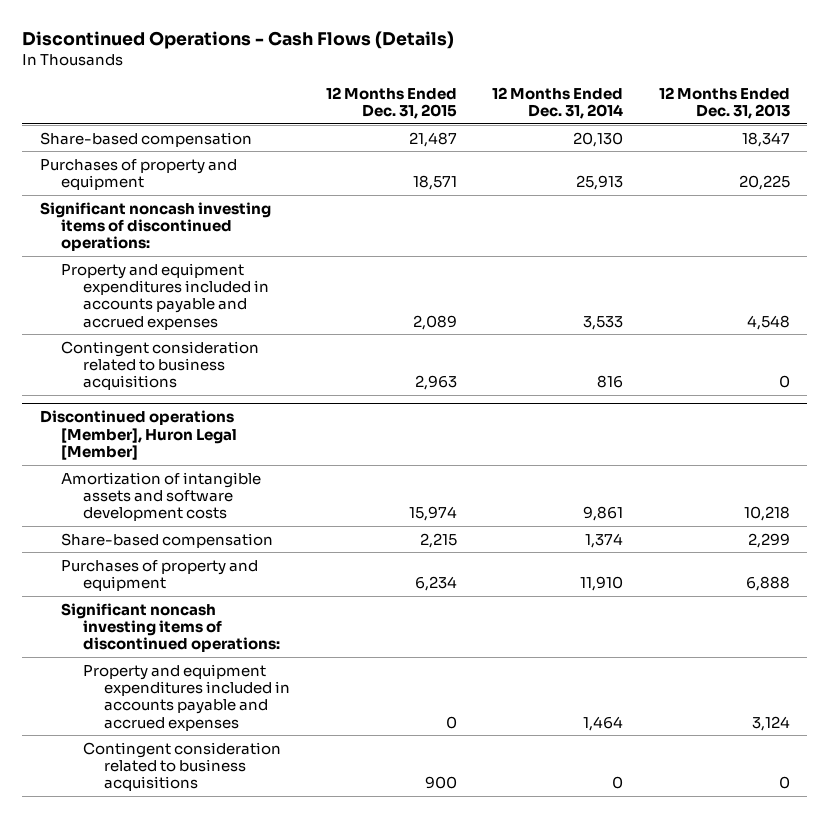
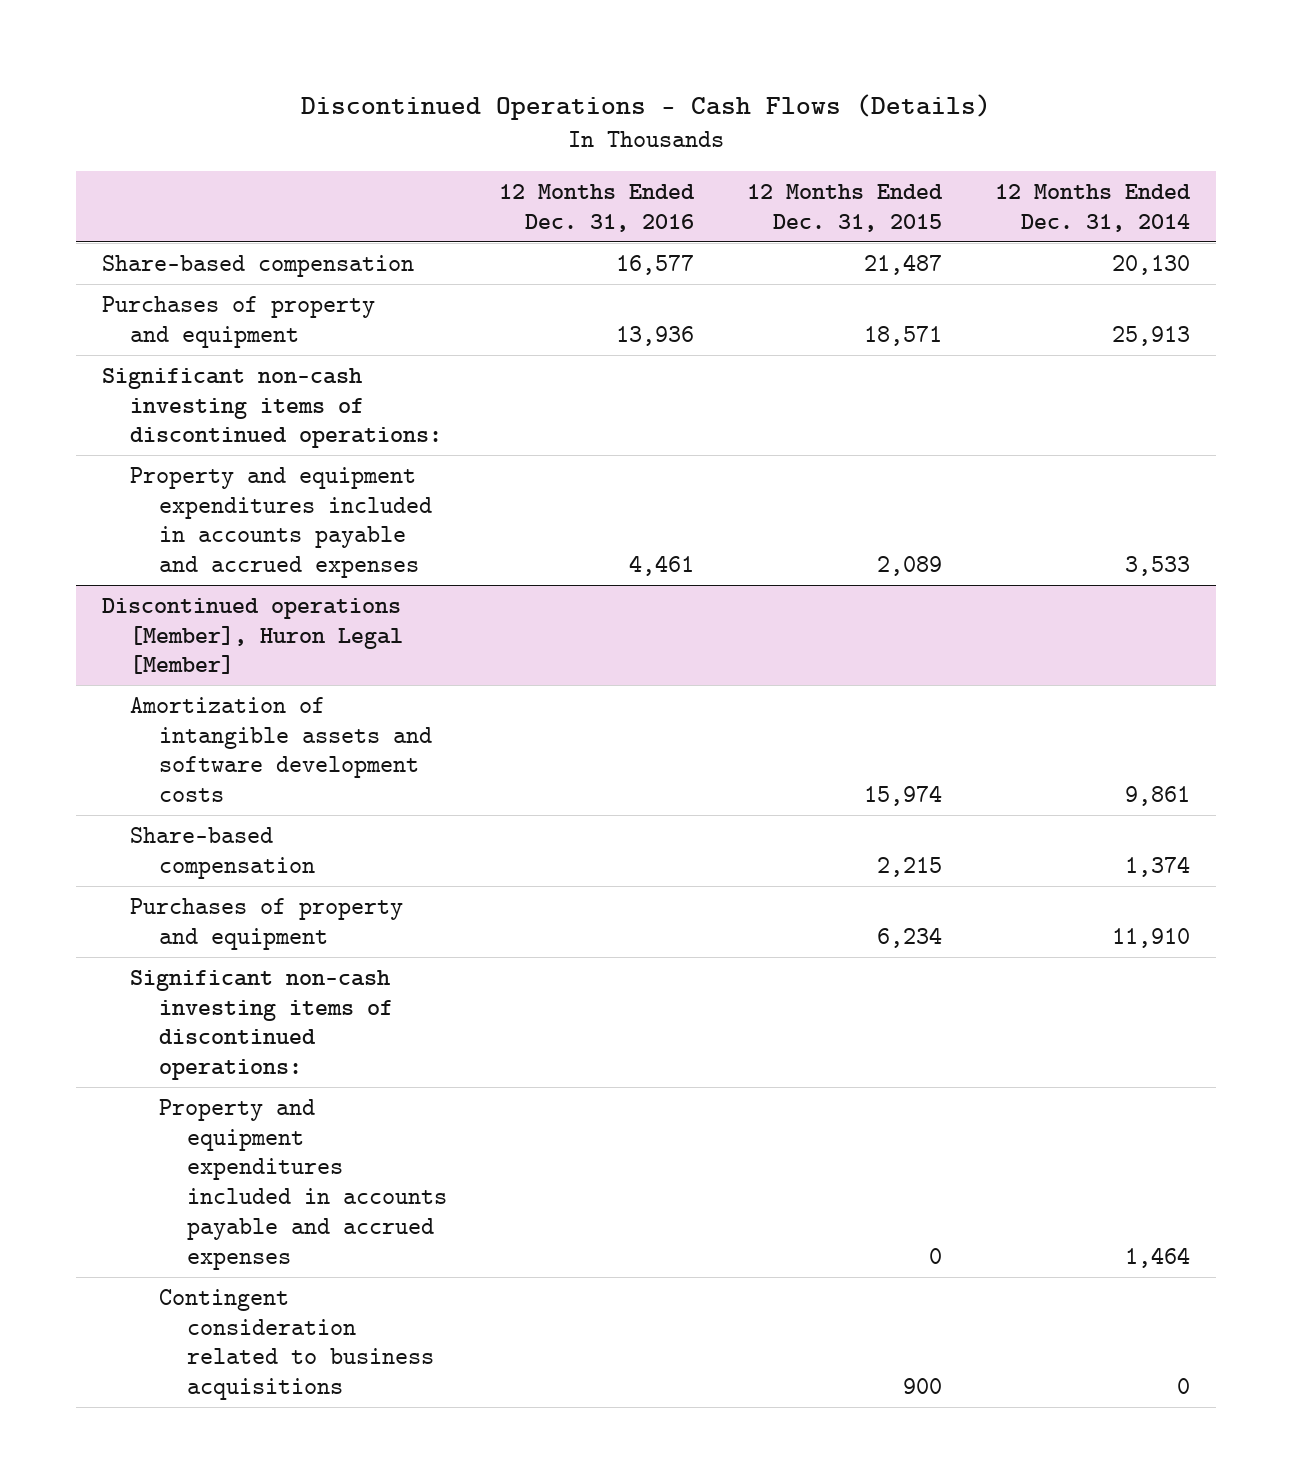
- | 12 Months Ended Dec. 31, 2015 | 12 Months Ended Dec. 31, 2014 | 12 Months Ended Dec. 31, 2013
+ | 12 Months Ended Dec. 31, 2016 | 12 Months Ended Dec. 31, 2015 | 12 Months Ended Dec. 31, 2014
- Significant noncash investing items of discontinued operations:
+ Significant non-cash investing items of discontinued operations:
- Contingent consideration related to business acquisitions | 2,963 | 816 | 0
@ Discontinued operations [Member], Huron Legal [Member]
- Significant noncash investing items of discontinued operations:
+ Significant non-cash investing items of discontinued operations:

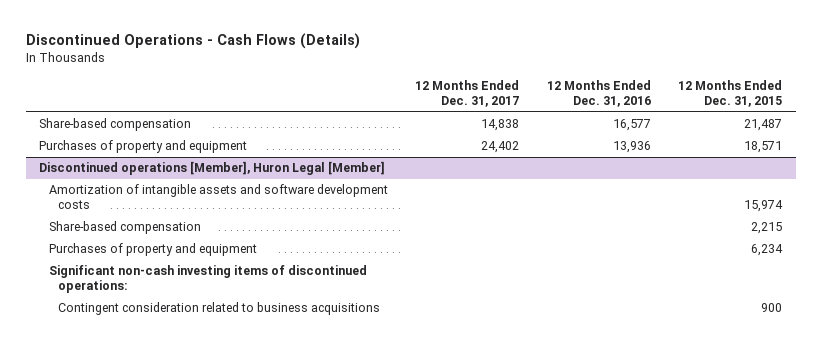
- | 12 Months Ended Dec. 31, 2016 | 12 Months Ended Dec. 31, 2015 | 12 Months Ended Dec. 31, 2014
+ | 12 Months Ended Dec. 31, 2017 | 12 Months Ended Dec. 31, 2016 | 12 Months Ended Dec. 31, 2015
- Significant non-cash investing items of discontinued operations:
- Property and equipment expenditures included in accounts payable and accrued expenses | 4,461 | 2,089 | 3,533
@ Discontinued operations [Member], Huron Legal [Member]
- Property and equipment expenditures included in accounts payable and accrued expenses | | 0 | 1,464

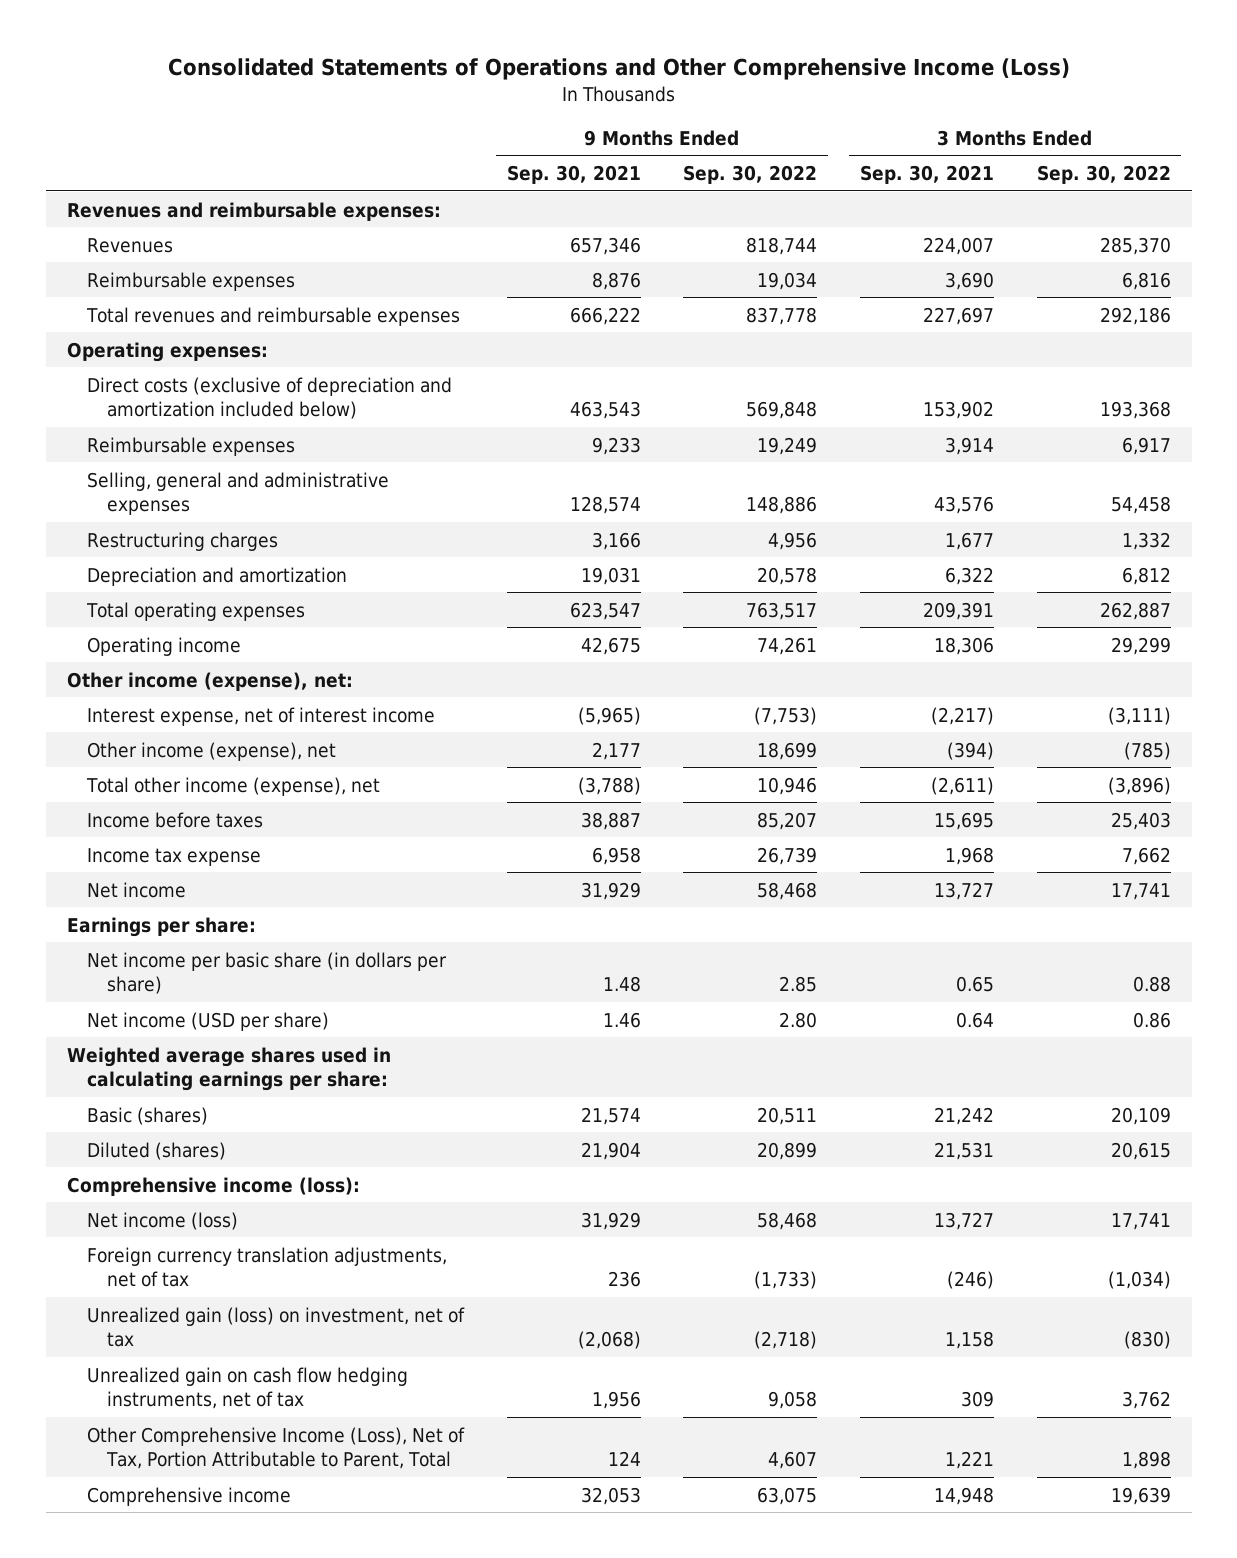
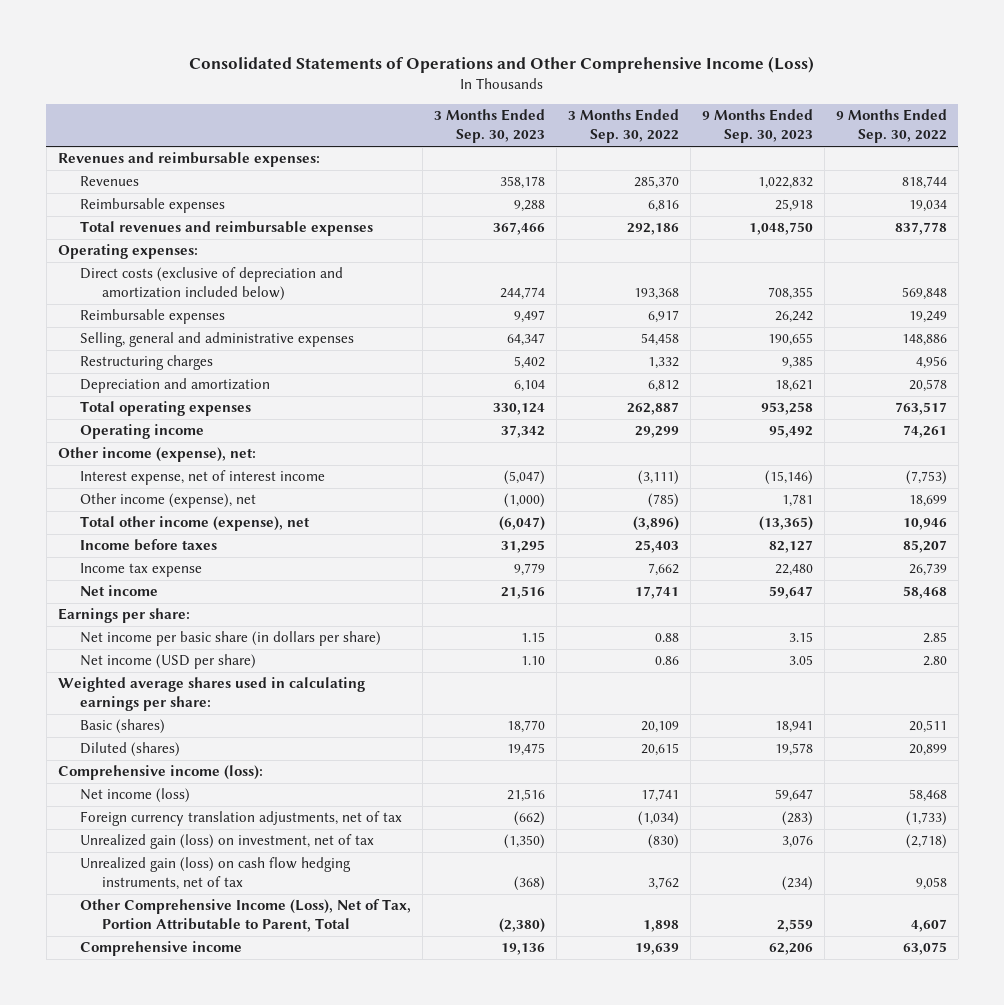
- | 9 Months Ended Sep. 30, 2021 | 9 Months Ended Sep. 30, 2022 | 3 Months Ended Sep. 30, 2021 | 3 Months Ended Sep. 30, 2022
+ | 3 Months Ended Sep. 30, 2023 | 3 Months Ended Sep. 30, 2022 | 9 Months Ended Sep. 30, 2023 | 9 Months Ended Sep. 30, 2022
- Unrealized gain on cash flow hedging instruments, net of tax | 1,956 | 9,058 | 309 | 3,762
+ Unrealized gain (loss) on cash flow hedging instruments, net of tax | (368) | 3,762 | (234) | 9,058

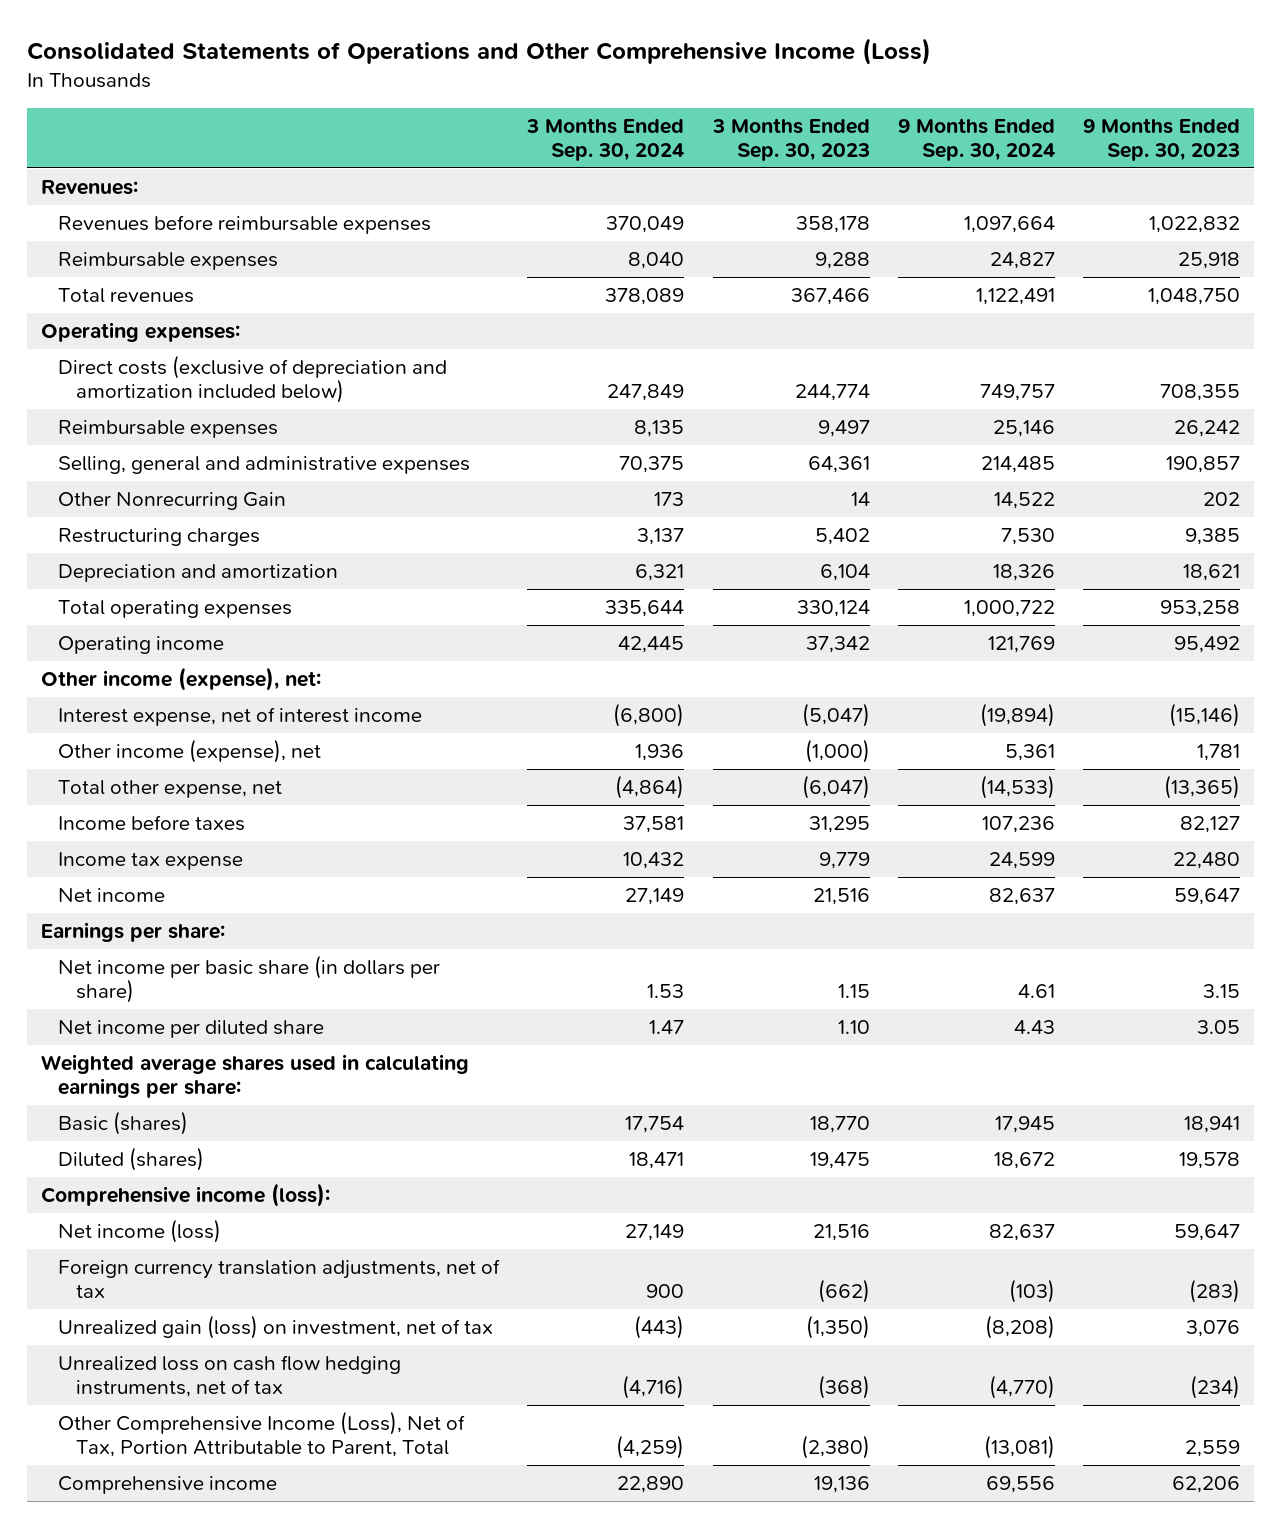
- | 3 Months Ended Sep. 30, 2023 | 3 Months Ended Sep. 30, 2022 | 9 Months Ended Sep. 30, 2023 | 9 Months Ended Sep. 30, 2022
+ | 3 Months Ended Sep. 30, 2024 | 3 Months Ended Sep. 30, 2023 | 9 Months Ended Sep. 30, 2024 | 9 Months Ended Sep. 30, 2023
- Revenues and reimbursable expenses:
- Revenues | 358,178 | 285,370 | 1,022,832 | 818,744
+ Revenues:
+ Revenues before reimbursable expenses | 370,049 | 358,178 | 1,097,664 | 1,022,832
- Total revenues and reimbursable expenses | 367,466 | 292,186 | 1,048,750 | 837,778
+ Total revenues | 378,089 | 367,466 | 1,122,491 | 1,048,750
- Selling, general and administrative expenses | 64,347 | 54,458 | 190,655 | 148,886
+ Selling, general and administrative expenses | 70,375 | 64,361 | 214,485 | 190,857
+ Other Nonrecurring Gain | 173 | 14 | 14,522 | 202
- Total other income (expense), net | (6,047) | (3,896) | (13,365) | 10,946
+ Total other expense, net | (4,864) | (6,047) | (14,533) | (13,365)
- Net income (USD per share) | 1.10 | 0.86 | 3.05 | 2.80
+ Net income per diluted share | 1.47 | 1.10 | 4.43 | 3.05
- Unrealized gain (loss) on cash flow hedging instruments, net of tax | (368) | 3,762 | (234) | 9,058
+ Unrealized loss on cash flow hedging instruments, net of tax | (4,716) | (368) | (4,770) | (234)

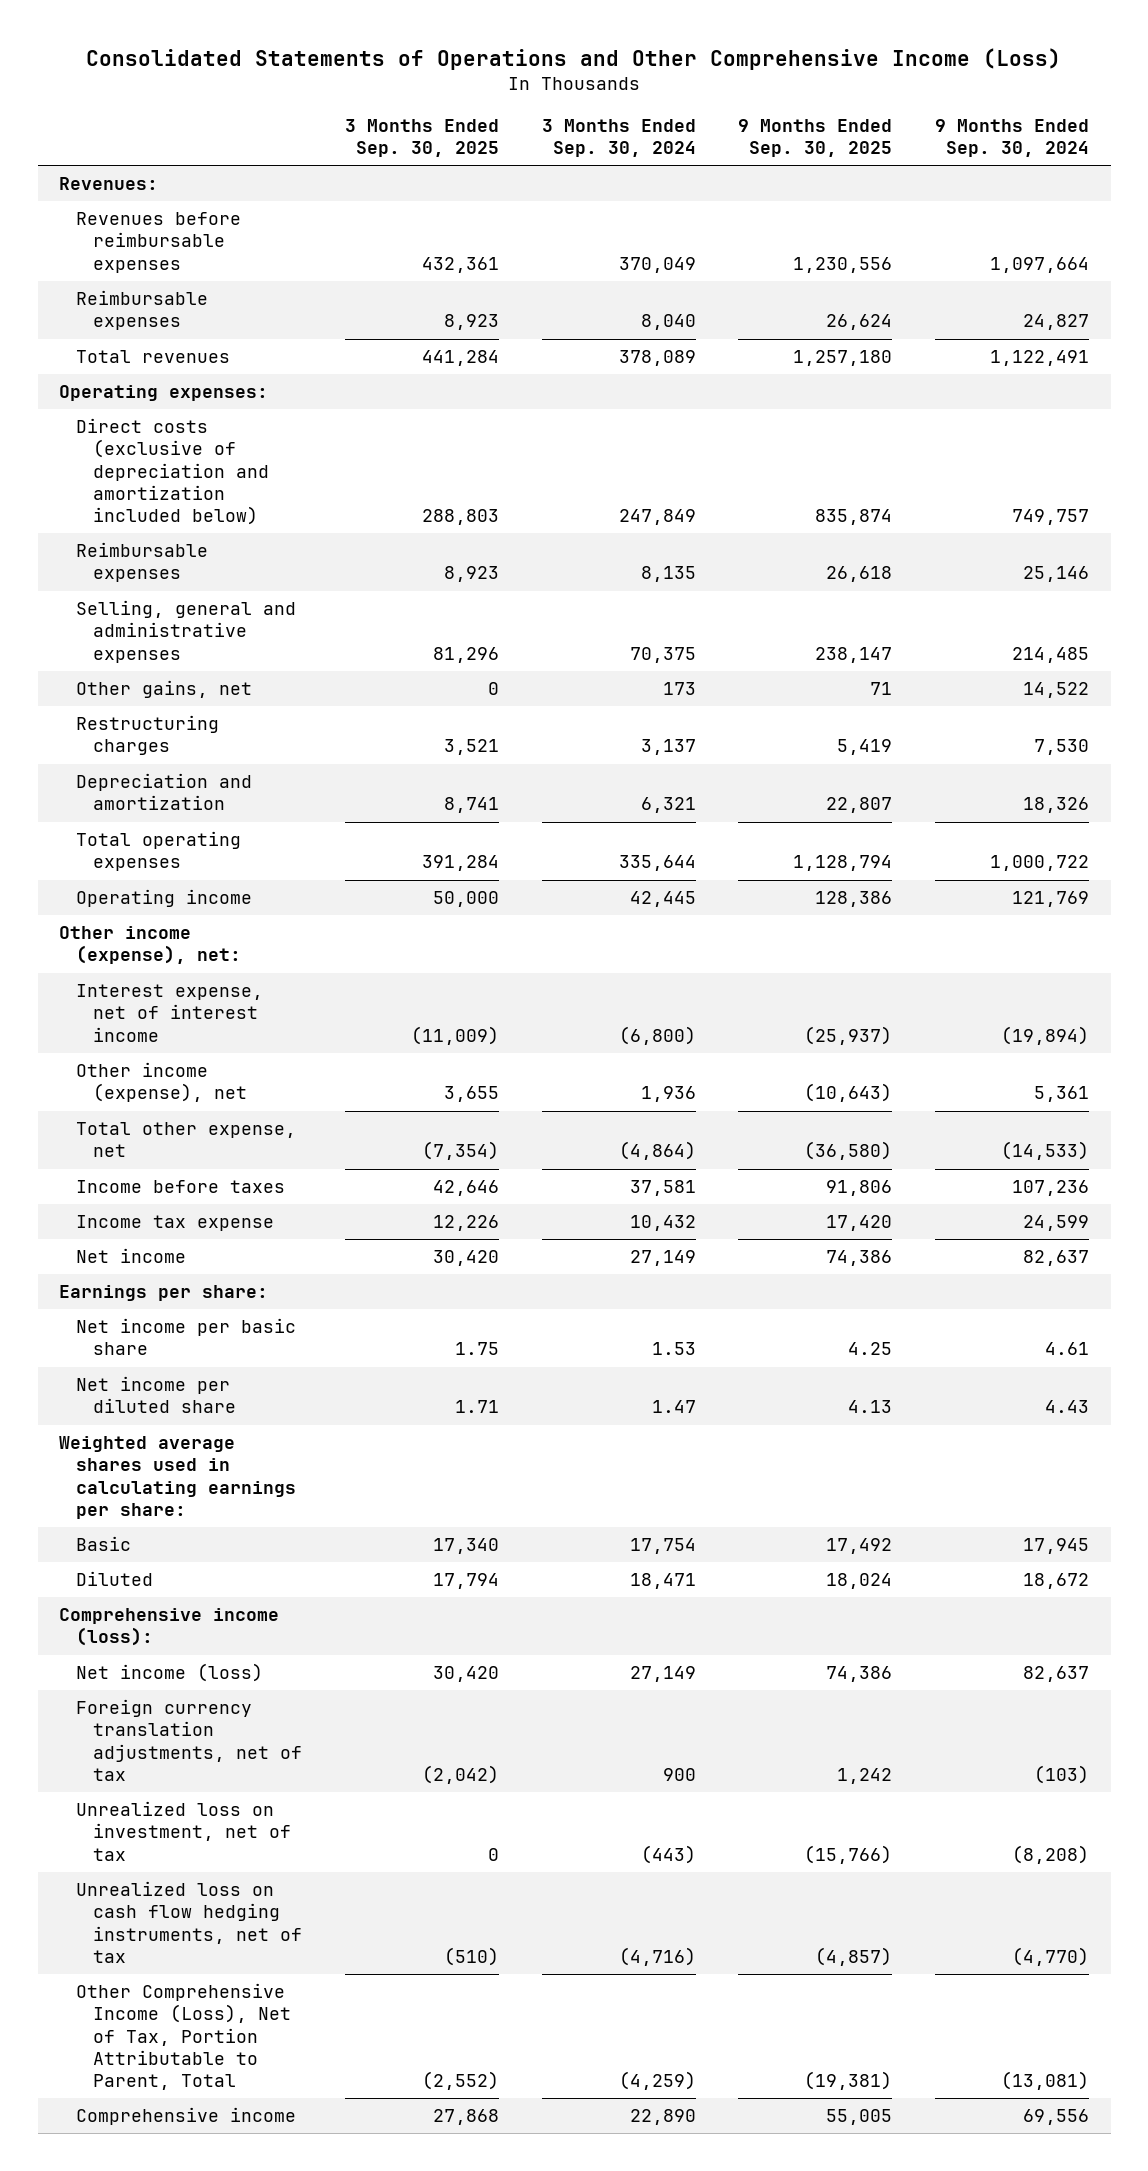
- | 3 Months Ended Sep. 30, 2024 | 3 Months Ended Sep. 30, 2023 | 9 Months Ended Sep. 30, 2024 | 9 Months Ended Sep. 30, 2023
+ | 3 Months Ended Sep. 30, 2025 | 3 Months Ended Sep. 30, 2024 | 9 Months Ended Sep. 30, 2025 | 9 Months Ended Sep. 30, 2024
- Other Nonrecurring Gain | 173 | 14 | 14,522 | 202
+ Other gains, net | 0 | 173 | 71 | 14,522
- Net income per basic share (in dollars per share) | 1.53 | 1.15 | 4.61 | 3.15
+ Net income per basic share | 1.75 | 1.53 | 4.25 | 4.61
- Basic (shares) | 17,754 | 18,770 | 17,945 | 18,941
- Diluted (shares) | 18,471 | 19,475 | 18,672 | 19,578
+ Basic | 17,340 | 17,754 | 17,492 | 17,945
+ Diluted | 17,794 | 18,471 | 18,024 | 18,672
- Unrealized gain (loss) on investment, net of tax | (443) | (1,350) | (8,208) | 3,076
+ Unrealized loss on investment, net of tax | 0 | (443) | (15,766) | (8,208)

